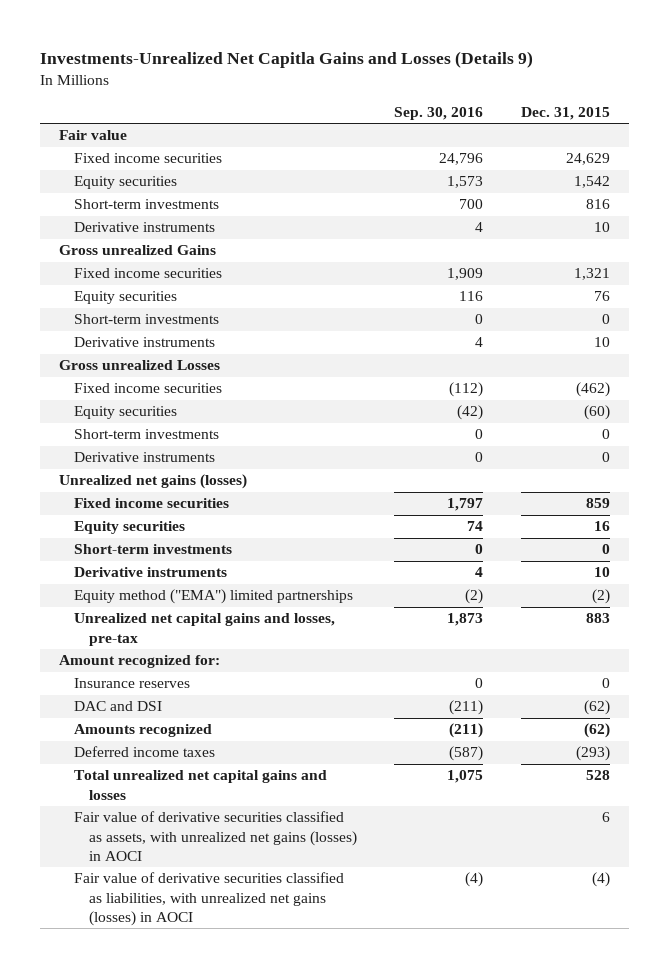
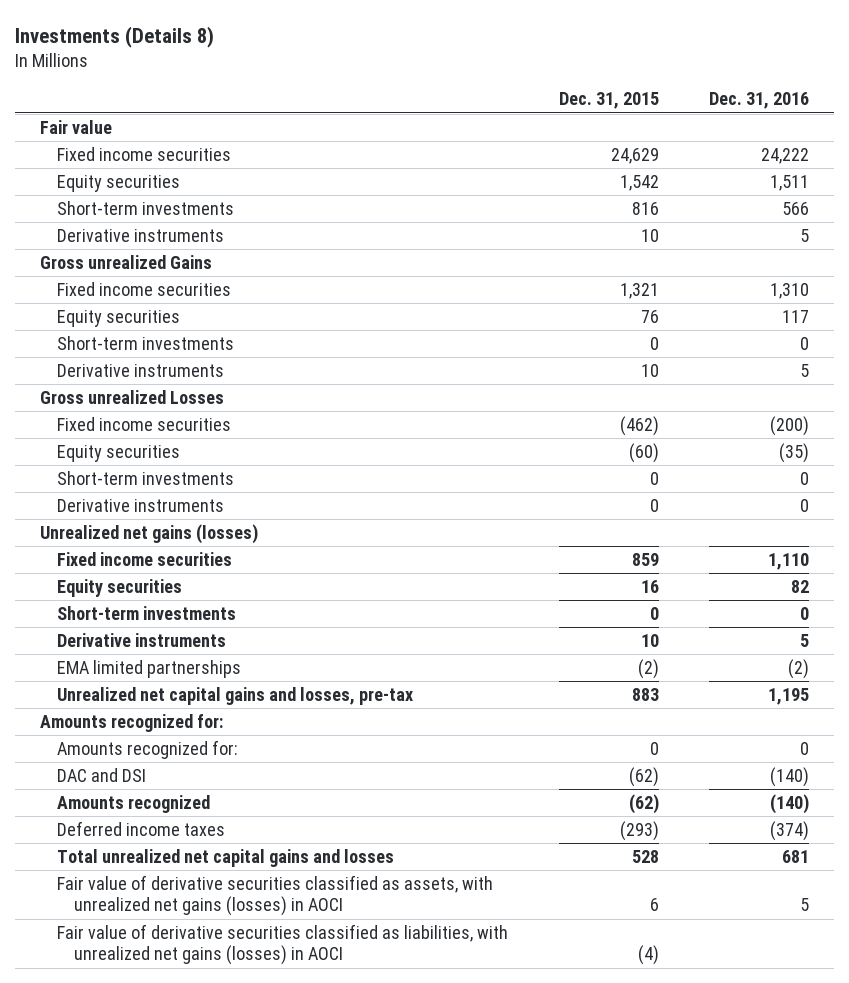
- Investments-Unrealized Net Capitla Gains and Losses (Details 9)
+ Investments (Details 8)
- | Sep. 30, 2016 | Dec. 31, 2015
+ | Dec. 31, 2015 | Dec. 31, 2016
- Equity method ("EMA") limited partnerships | (2) | (2)
+ EMA limited partnerships | (2) | (2)
- Amount recognized for:
- Insurance reserves | 0 | 0
+ Amounts recognized for:
+ Amounts recognized for: | 0 | 0

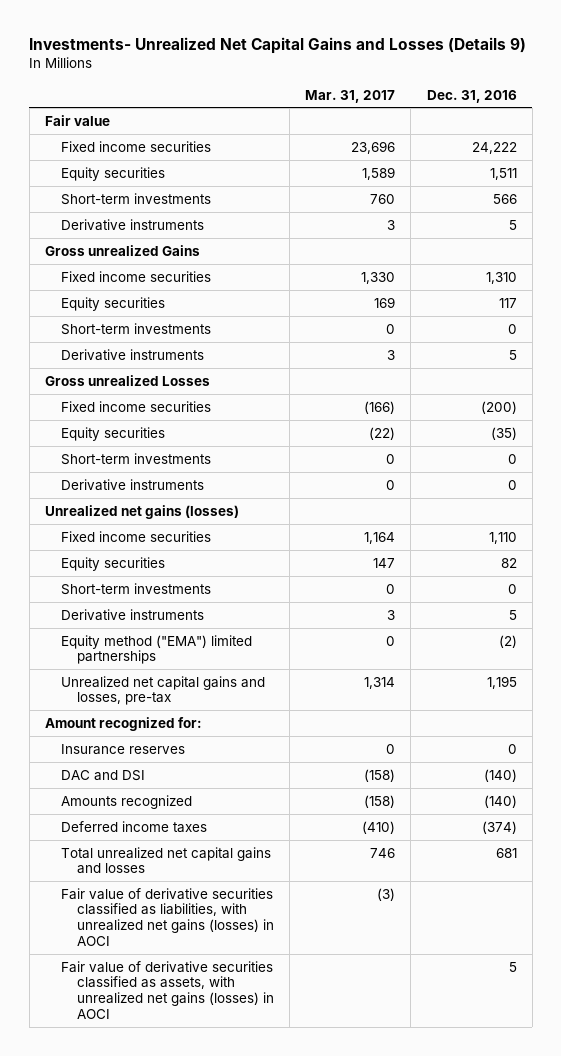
- Investments (Details 8)
+ Investments- Unrealized Net Capital Gains and Losses (Details 9)
- | Dec. 31, 2015 | Dec. 31, 2016
+ | Mar. 31, 2017 | Dec. 31, 2016
- EMA limited partnerships | (2) | (2)
+ Equity method ("EMA") limited partnerships | 0 | (2)
- Amounts recognized for:
- Amounts recognized for: | 0 | 0
+ Amount recognized for:
+ Insurance reserves | 0 | 0
moved down: Fair value of derivative securities classified as assets, with unrealized net gains (losses) in AOCI | | 5

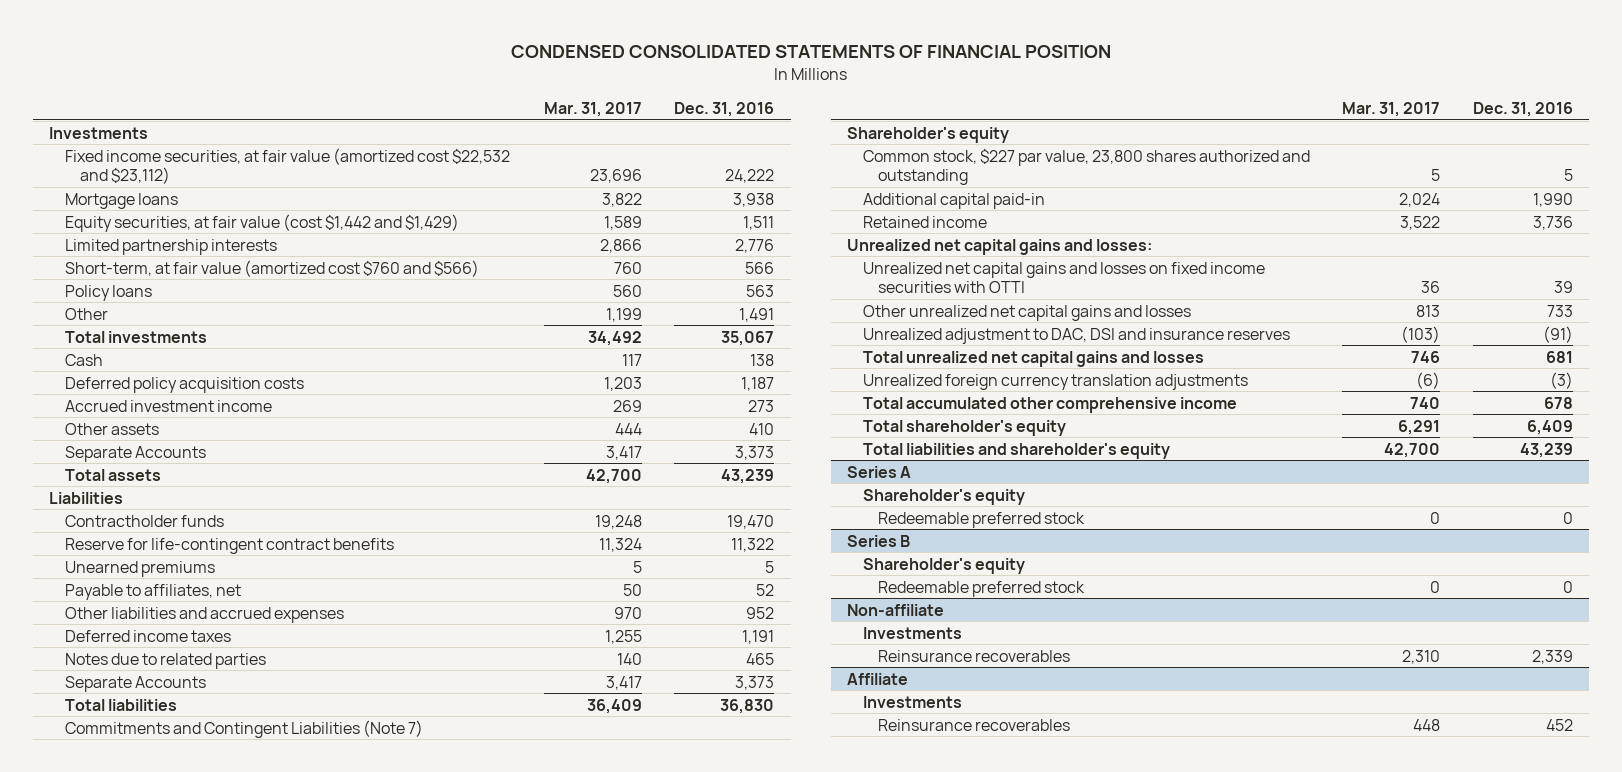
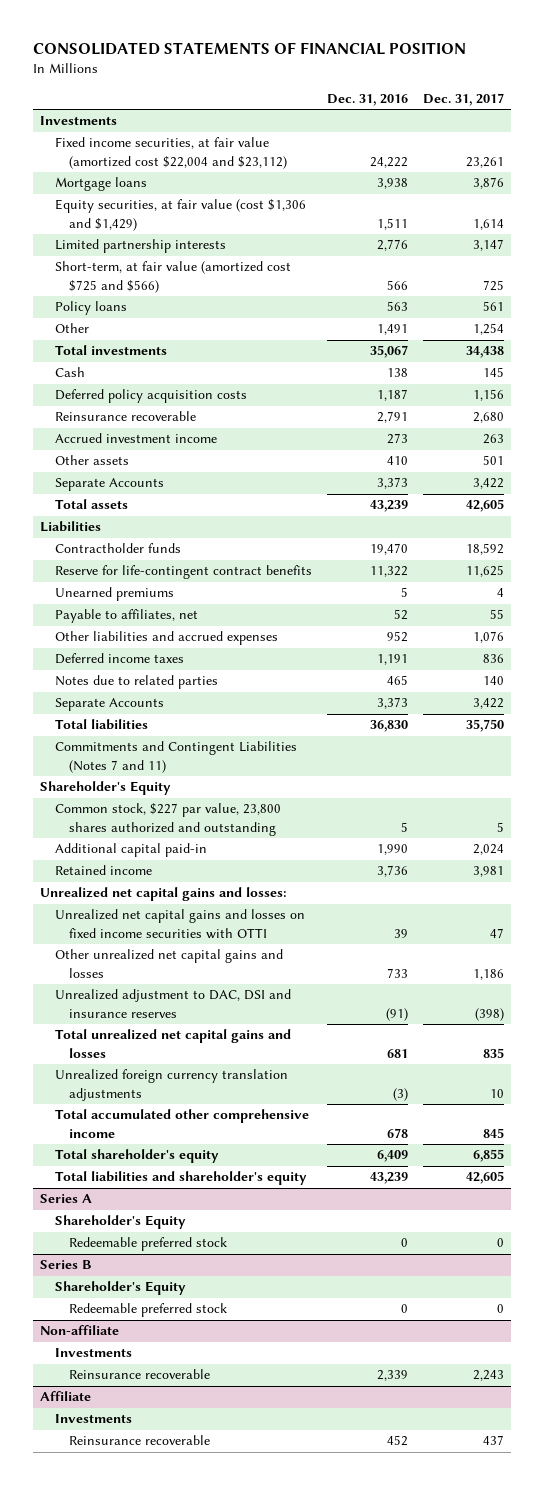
- CONDENSED CONSOLIDATED STATEMENTS OF FINANCIAL POSITION
+ CONSOLIDATED STATEMENTS OF FINANCIAL POSITION
- | Mar. 31, 2017 | Dec. 31, 2016
+ | Dec. 31, 2016 | Dec. 31, 2017
- Fixed income securities, at fair value (amortized cost $22,532 and $23,112) | 23,696 | 24,222
+ Fixed income securities, at fair value (amortized cost $22,004 and $23,112) | 24,222 | 23,261
- Equity securities, at fair value (cost $1,442 and $1,429) | 1,589 | 1,511
+ Equity securities, at fair value (cost $1,306 and $1,429) | 1,511 | 1,614
- Short-term, at fair value (amortized cost $760 and $566) | 760 | 566
+ Short-term, at fair value (amortized cost $725 and $566) | 566 | 725
+ Reinsurance recoverable | 2,791 | 2,680
- Commitments and Contingent Liabilities (Note 7)
- Shareholder's equity
+ Commitments and Contingent Liabilities (Notes 7 and 11)
+ Shareholder's Equity
@ Series A
- Shareholder's equity
+ Shareholder's Equity
@ Series B
- Shareholder's equity
+ Shareholder's Equity
@ Non-affiliate
- Reinsurance recoverables | 2,310 | 2,339
+ Reinsurance recoverable | 2,339 | 2,243
@ Affiliate
- Reinsurance recoverables | 448 | 452
+ Reinsurance recoverable | 452 | 437

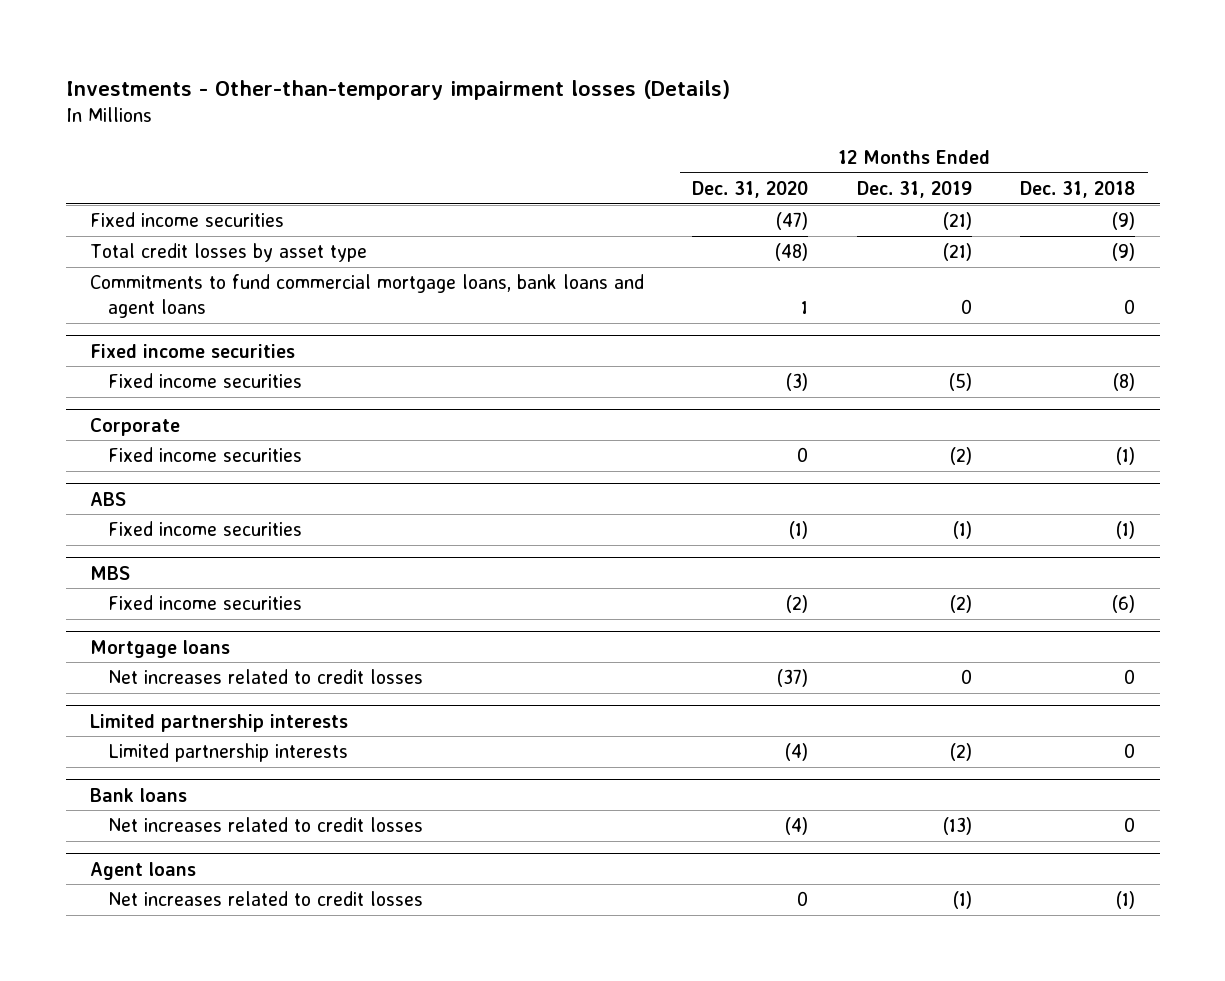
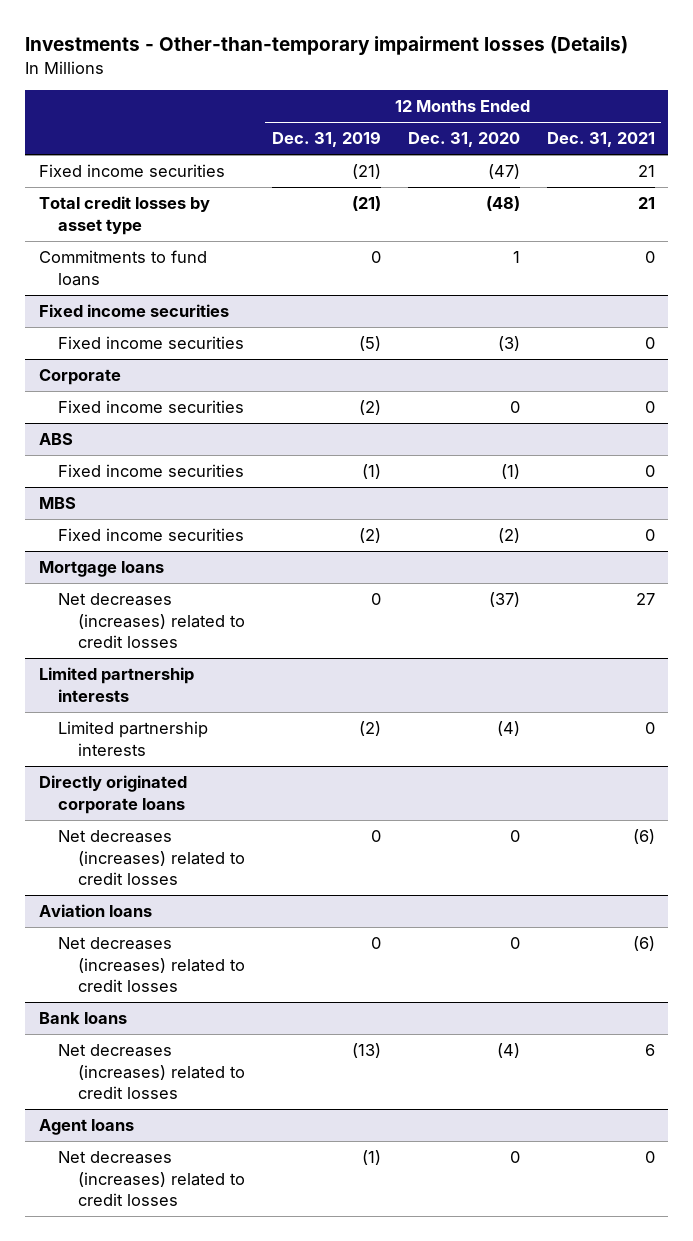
- | 12 Months Ended Dec. 31, 2020 | 12 Months Ended Dec. 31, 2019 | 12 Months Ended Dec. 31, 2018
+ | 12 Months Ended Dec. 31, 2019 | 12 Months Ended Dec. 31, 2020 | 12 Months Ended Dec. 31, 2021
- Commitments to fund commercial mortgage loans, bank loans and agent loans | 1 | 0 | 0
+ Commitments to fund loans | 0 | 1 | 0
@ Mortgage loans
- Net increases related to credit losses | (37) | 0 | 0
+ Net decreases (increases) related to credit losses | 0 | (37) | 27
+ Directly originated corporate loans
+ Net decreases (increases) related to credit losses | 0 | 0 | (6)
+ Aviation loans
+ Net decreases (increases) related to credit losses | 0 | 0 | (6)
@ Bank loans
- Net increases related to credit losses | (4) | (13) | 0
+ Net decreases (increases) related to credit losses | (13) | (4) | 6
@ Agent loans
- Net increases related to credit losses | 0 | (1) | (1)
+ Net decreases (increases) related to credit losses | (1) | 0 | 0

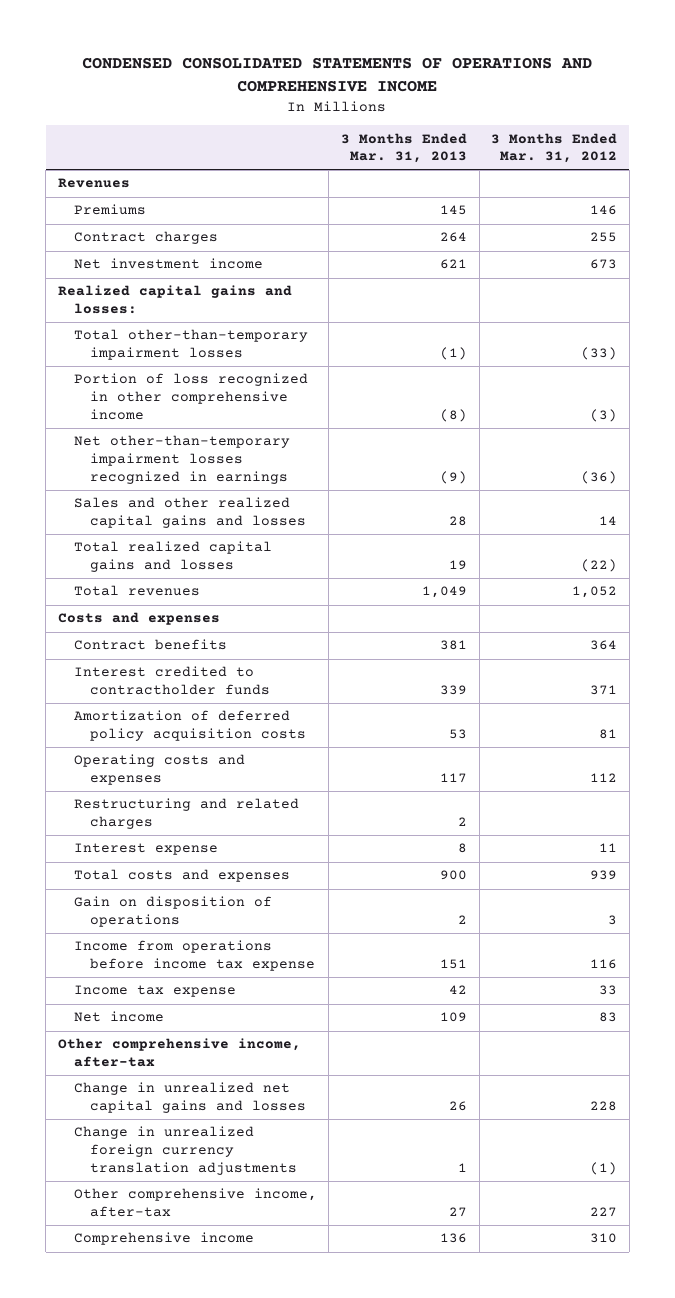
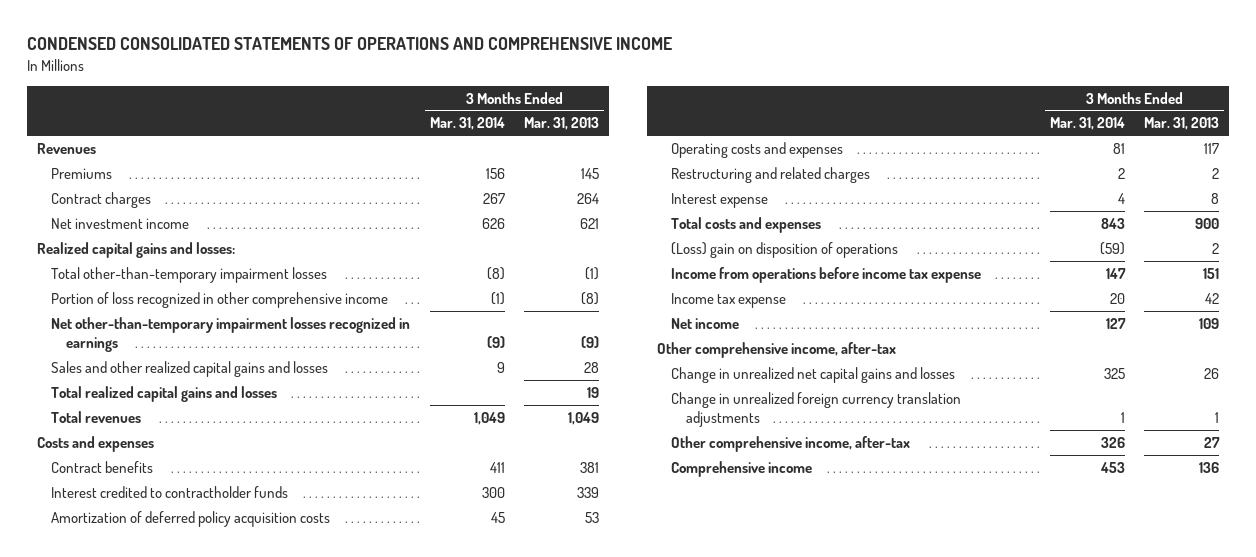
- | 3 Months Ended Mar. 31, 2013 | 3 Months Ended Mar. 31, 2012
+ | 3 Months Ended Mar. 31, 2014 | 3 Months Ended Mar. 31, 2013
- Gain on disposition of operations | 2 | 3
+ (Loss) gain on disposition of operations | (59) | 2

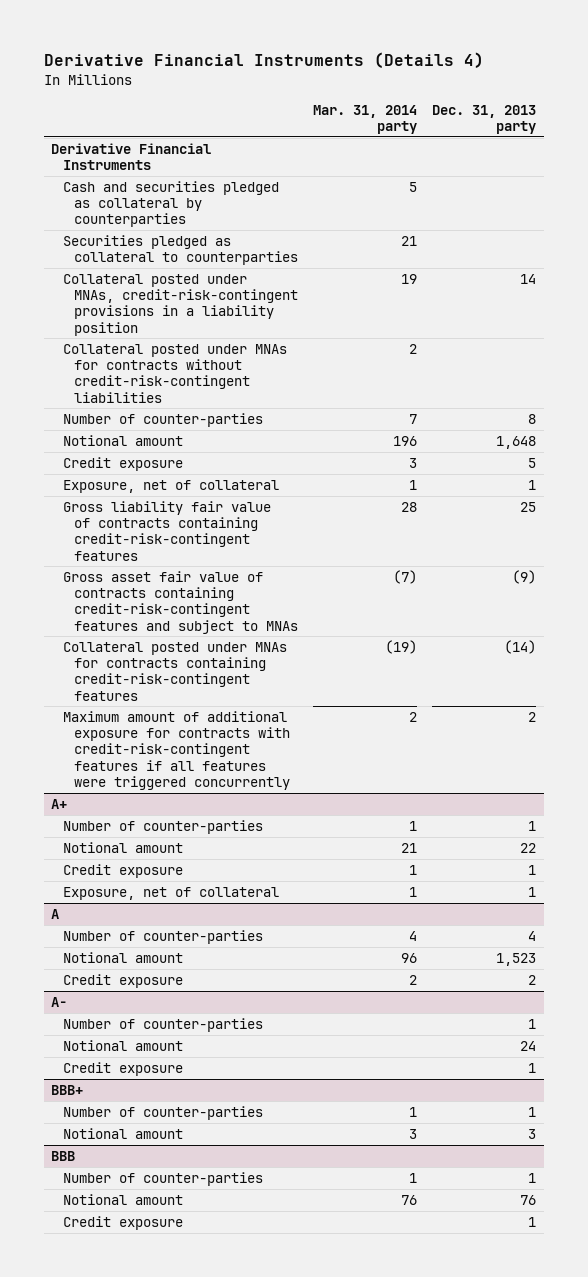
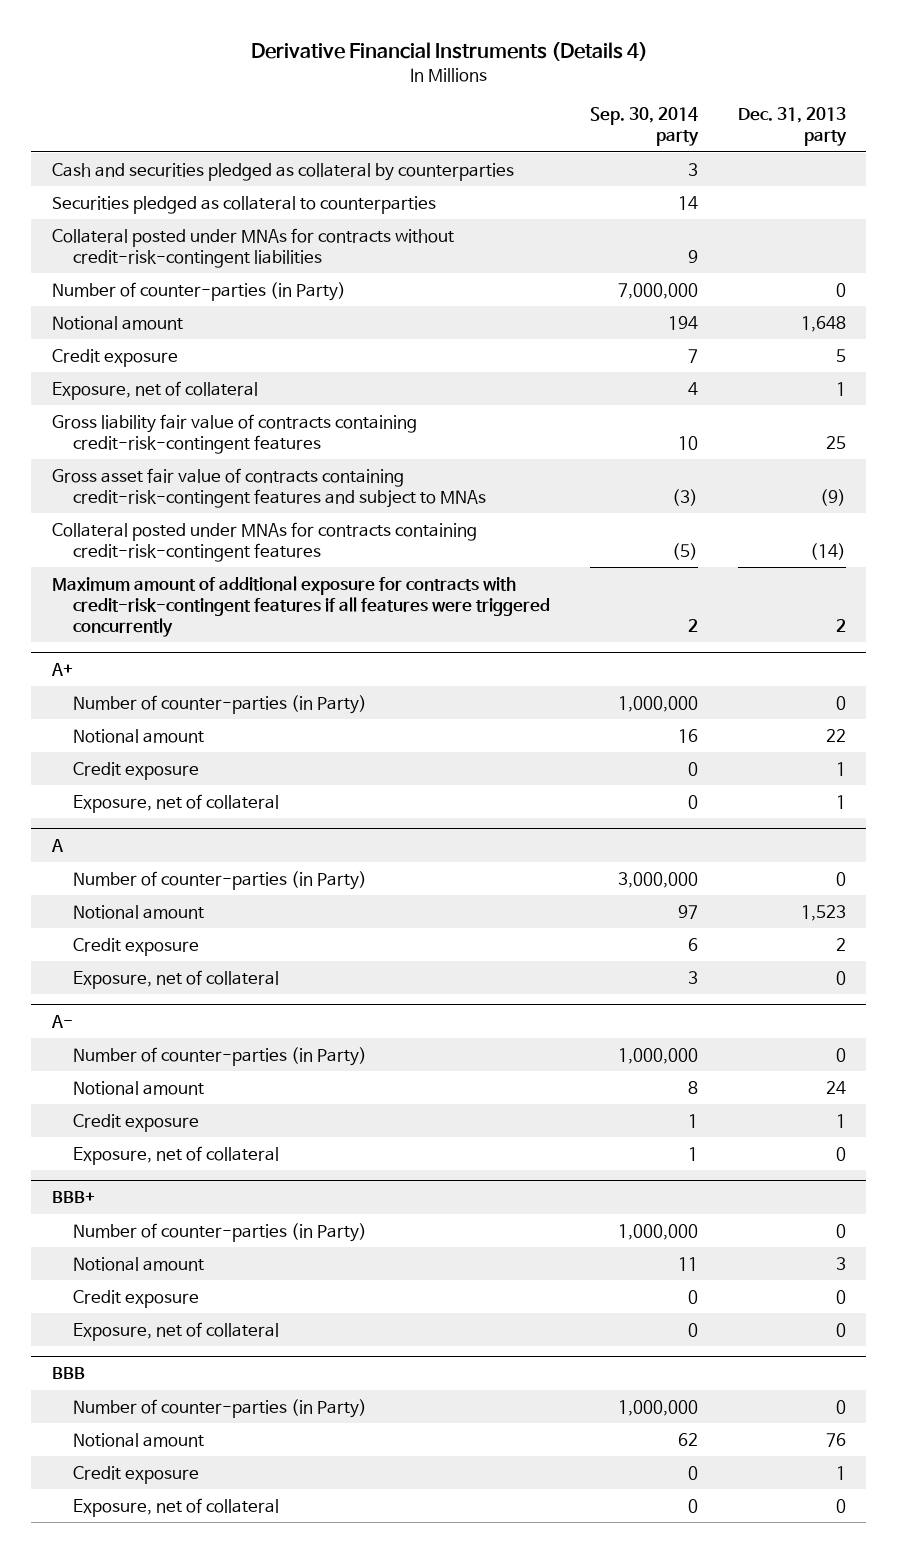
- | Mar. 31, 2014 party | Dec. 31, 2013 party
+ | Sep. 30, 2014 party | Dec. 31, 2013 party
- Derivative Financial Instruments
- Collateral posted under MNAs, credit-risk-contingent provisions in a liability position | 19 | 14
- Number of counter-parties | 7 | 8
+ Number of counter-parties (in Party) | 7,000,000 | 0
@ A+
- Number of counter-parties | 1 | 1
+ Number of counter-parties (in Party) | 1,000,000 | 0
@ A
- Number of counter-parties | 4 | 4
+ Number of counter-parties (in Party) | 3,000,000 | 0
+ Exposure, net of collateral | 3 | 0
@ A-
- Number of counter-parties | | 1
+ Number of counter-parties (in Party) | 1,000,000 | 0
+ Exposure, net of collateral | 1 | 0
@ BBB+
- Number of counter-parties | 1 | 1
+ Number of counter-parties (in Party) | 1,000,000 | 0
+ Credit exposure | 0 | 0
+ Exposure, net of collateral | 0 | 0
@ BBB
- Number of counter-parties | 1 | 1
+ Number of counter-parties (in Party) | 1,000,000 | 0
+ Exposure, net of collateral | 0 | 0

